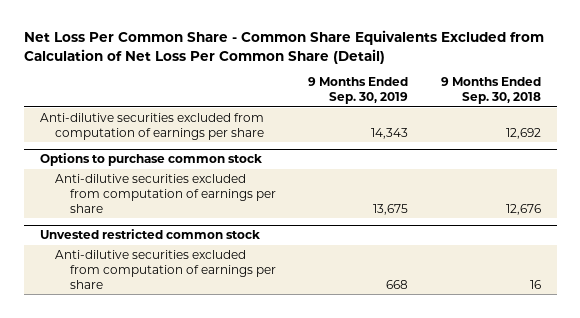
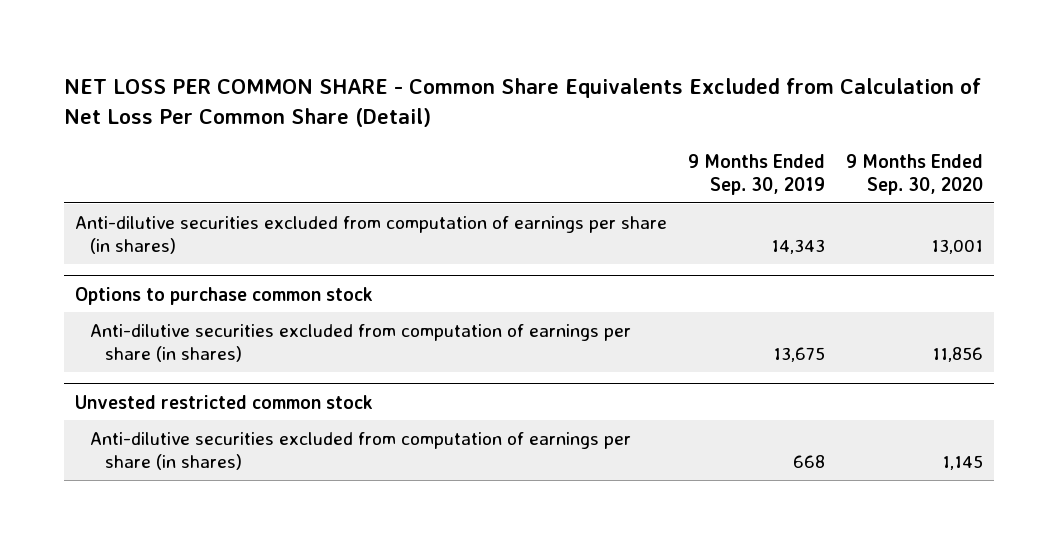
- Net Loss Per Common Share - Common Share Equivalents Excluded from Calculation of Net Loss Per Common Share (Detail)
+ NET LOSS PER COMMON SHARE - Common Share Equivalents Excluded from Calculation of Net Loss Per Common Share (Detail)
- | 9 Months Ended Sep. 30, 2019 | 9 Months Ended Sep. 30, 2018
+ | 9 Months Ended Sep. 30, 2019 | 9 Months Ended Sep. 30, 2020
- Anti-dilutive securities excluded from computation of earnings per share | 14,343 | 12,692
+ Anti-dilutive securities excluded from computation of earnings per share (in shares) | 14,343 | 13,001
@ Options to purchase common stock
- Anti-dilutive securities excluded from computation of earnings per share | 13,675 | 12,676
+ Anti-dilutive securities excluded from computation of earnings per share (in shares) | 13,675 | 11,856
@ Unvested restricted common stock
- Anti-dilutive securities excluded from computation of earnings per share | 668 | 16
+ Anti-dilutive securities excluded from computation of earnings per share (in shares) | 668 | 1,145

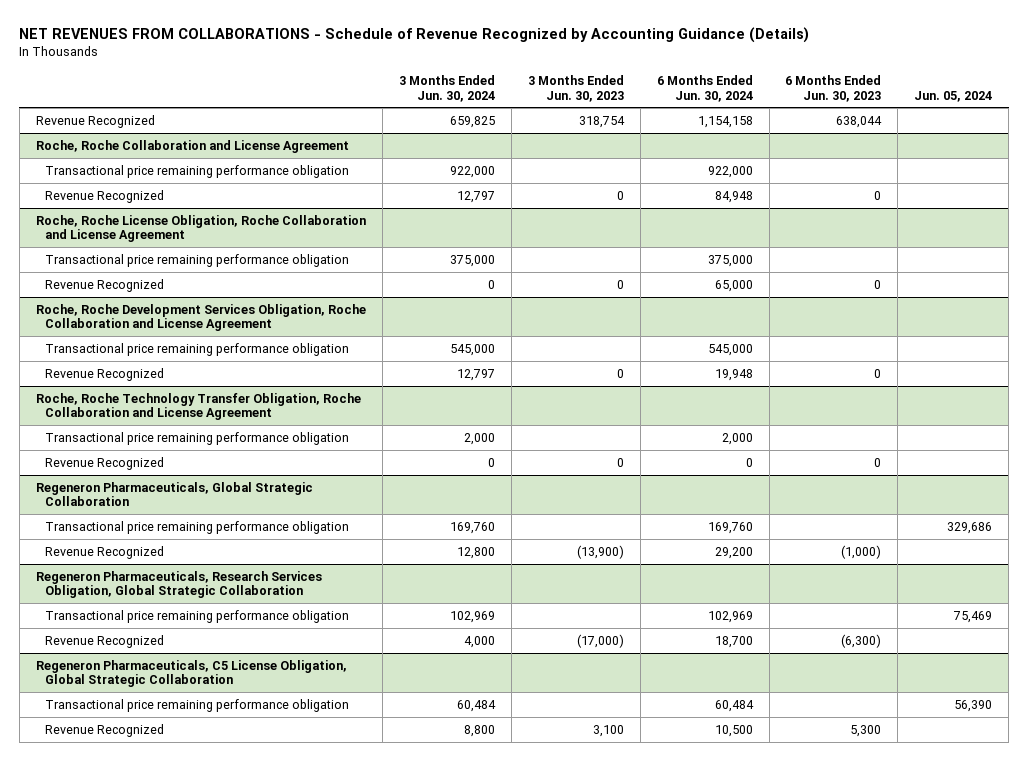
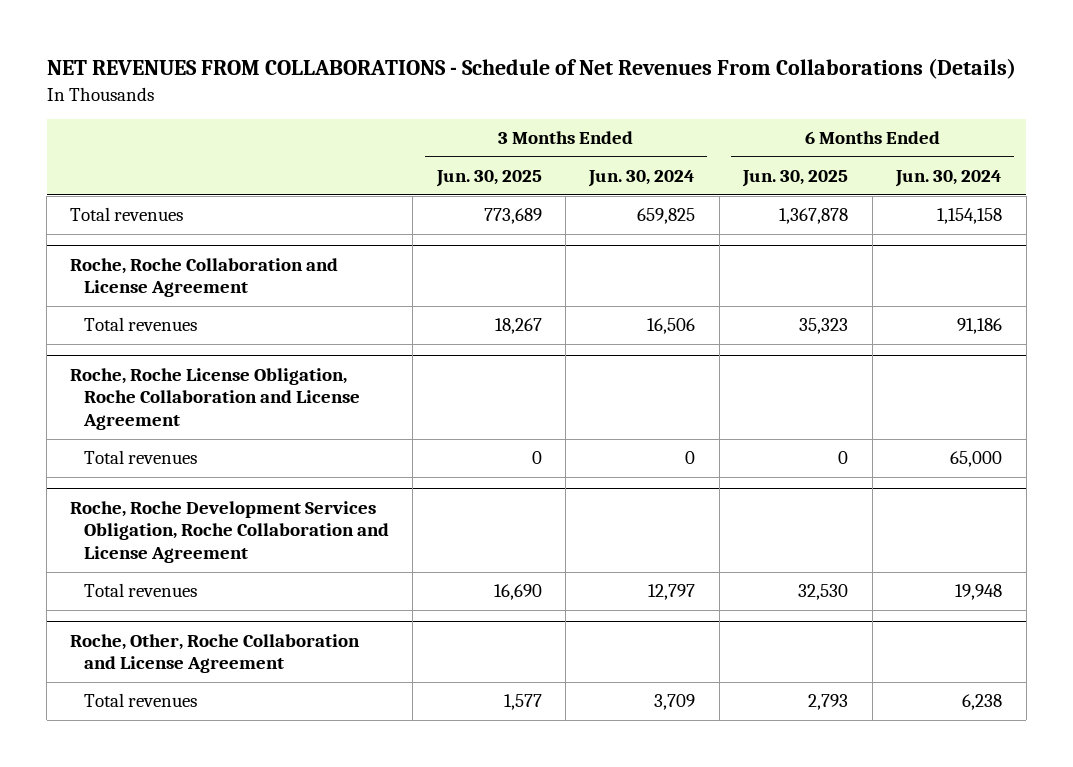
- NET REVENUES FROM COLLABORATIONS - Schedule of Revenue Recognized by Accounting Guidance (Details)
+ NET REVENUES FROM COLLABORATIONS - Schedule of Net Revenues From Collaborations (Details)
- | 3 Months Ended Jun. 30, 2024 | 3 Months Ended Jun. 30, 2023 | 6 Months Ended Jun. 30, 2024 | 6 Months Ended Jun. 30, 2023 | Jun. 05, 2024
+ | 3 Months Ended Jun. 30, 2025 | 3 Months Ended Jun. 30, 2024 | 6 Months Ended Jun. 30, 2025 | 6 Months Ended Jun. 30, 2024
- Revenue Recognized | 659,825 | 318,754 | 1,154,158 | 638,044 |
+ Total revenues | 773,689 | 659,825 | 1,367,878 | 1,154,158
@ Roche, Roche Collaboration and License Agreement
- Transactional price remaining performance obligation | 922,000 | | 922,000 | |
- Revenue Recognized | 12,797 | 0 | 84,948 | 0 |
+ Total revenues | 18,267 | 16,506 | 35,323 | 91,186
@ Roche, Roche License Obligation, Roche Collaboration and License Agreement
- Transactional price remaining performance obligation | 375,000 | | 375,000 | |
- Revenue Recognized | 0 | 0 | 65,000 | 0 |
+ Total revenues | 0 | 0 | 0 | 65,000
@ Roche, Roche Development Services Obligation, Roche Collaboration and License Agreement
- Transactional price remaining performance obligation | 545,000 | | 545,000 | |
- Revenue Recognized | 12,797 | 0 | 19,948 | 0 |
- Roche, Roche Technology Transfer Obligation, Roche Collaboration and License Agreement
- Transactional price remaining performance obligation | 2,000 | | 2,000 | |
- Revenue Recognized | 0 | 0 | 0 | 0 |
- Regeneron Pharmaceuticals, Global Strategic Collaboration
- Transactional price remaining performance obligation | 169,760 | | 169,760 | | 329,686
- Revenue Recognized | 12,800 | (13,900) | 29,200 | (1,000) |
- Regeneron Pharmaceuticals, Research Services Obligation, Global Strategic Collaboration
- Transactional price remaining performance obligation | 102,969 | | 102,969 | | 75,469
- Revenue Recognized | 4,000 | (17,000) | 18,700 | (6,300) |
- Regeneron Pharmaceuticals, C5 License Obligation, Global Strategic Collaboration
- Transactional price remaining performance obligation | 60,484 | | 60,484 | | 56,390
- Revenue Recognized | 8,800 | 3,100 | 10,500 | 5,300 |
@ Roche, Roche Development Services Obligation, Roche Collaboration and License Agreement
+ Total revenues | 16,690 | 12,797 | 32,530 | 19,948
+ Roche, Other, Roche Collaboration and License Agreement
+ Total revenues | 1,577 | 3,709 | 2,793 | 6,238

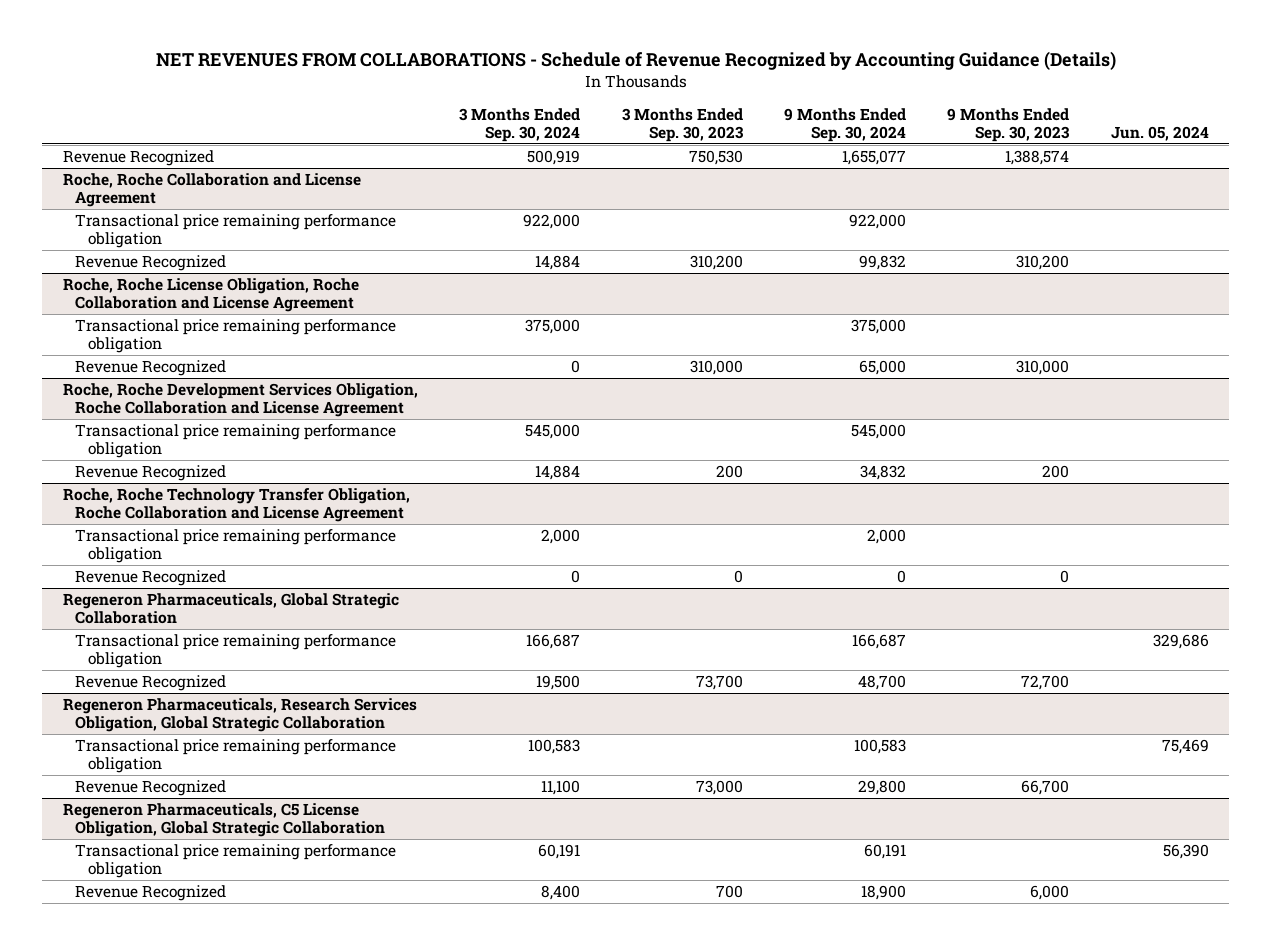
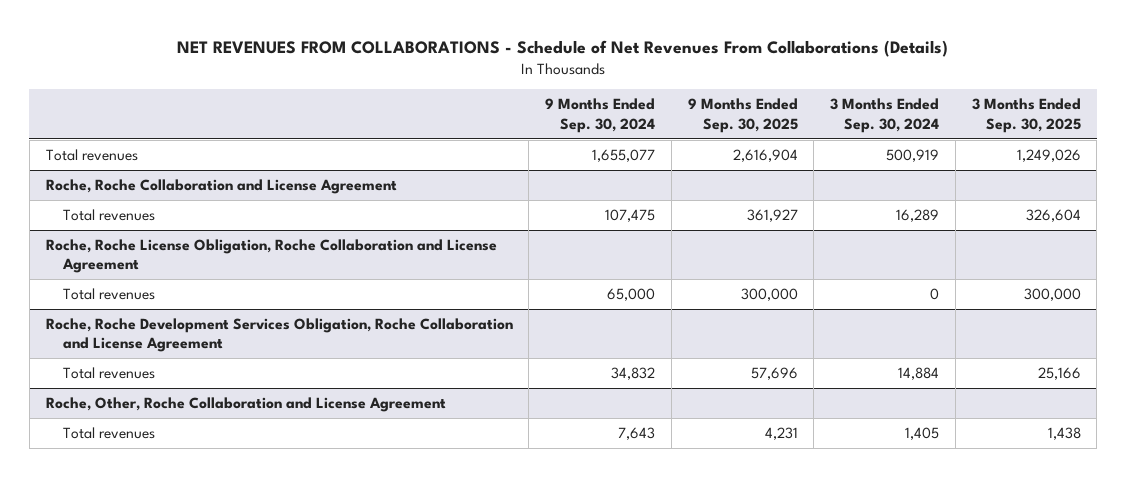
- NET REVENUES FROM COLLABORATIONS - Schedule of Revenue Recognized by Accounting Guidance (Details)
+ NET REVENUES FROM COLLABORATIONS - Schedule of Net Revenues From Collaborations (Details)
- | 3 Months Ended Sep. 30, 2024 | 3 Months Ended Sep. 30, 2023 | 9 Months Ended Sep. 30, 2024 | 9 Months Ended Sep. 30, 2023 | Jun. 05, 2024
+ | 9 Months Ended Sep. 30, 2024 | 9 Months Ended Sep. 30, 2025 | 3 Months Ended Sep. 30, 2024 | 3 Months Ended Sep. 30, 2025
- Revenue Recognized | 500,919 | 750,530 | 1,655,077 | 1,388,574 |
+ Total revenues | 1,655,077 | 2,616,904 | 500,919 | 1,249,026
@ Roche, Roche Collaboration and License Agreement
- Transactional price remaining performance obligation | 922,000 | | 922,000 | |
- Revenue Recognized | 14,884 | 310,200 | 99,832 | 310,200 |
+ Total revenues | 107,475 | 361,927 | 16,289 | 326,604
@ Roche, Roche License Obligation, Roche Collaboration and License Agreement
- Transactional price remaining performance obligation | 375,000 | | 375,000 | |
- Revenue Recognized | 0 | 310,000 | 65,000 | 310,000 |
+ Total revenues | 65,000 | 300,000 | 0 | 300,000
@ Roche, Roche Development Services Obligation, Roche Collaboration and License Agreement
- Transactional price remaining performance obligation | 545,000 | | 545,000 | |
- Revenue Recognized | 14,884 | 200 | 34,832 | 200 |
- Roche, Roche Technology Transfer Obligation, Roche Collaboration and License Agreement
- Transactional price remaining performance obligation | 2,000 | | 2,000 | |
- Revenue Recognized | 0 | 0 | 0 | 0 |
- Regeneron Pharmaceuticals, Global Strategic Collaboration
- Transactional price remaining performance obligation | 166,687 | | 166,687 | | 329,686
- Revenue Recognized | 19,500 | 73,700 | 48,700 | 72,700 |
- Regeneron Pharmaceuticals, Research Services Obligation, Global Strategic Collaboration
- Transactional price remaining performance obligation | 100,583 | | 100,583 | | 75,469
- Revenue Recognized | 11,100 | 73,000 | 29,800 | 66,700 |
- Regeneron Pharmaceuticals, C5 License Obligation, Global Strategic Collaboration
- Transactional price remaining performance obligation | 60,191 | | 60,191 | | 56,390
- Revenue Recognized | 8,400 | 700 | 18,900 | 6,000 |
@ Roche, Roche Development Services Obligation, Roche Collaboration and License Agreement
+ Total revenues | 34,832 | 57,696 | 14,884 | 25,166
+ Roche, Other, Roche Collaboration and License Agreement
+ Total revenues | 7,643 | 4,231 | 1,405 | 1,438

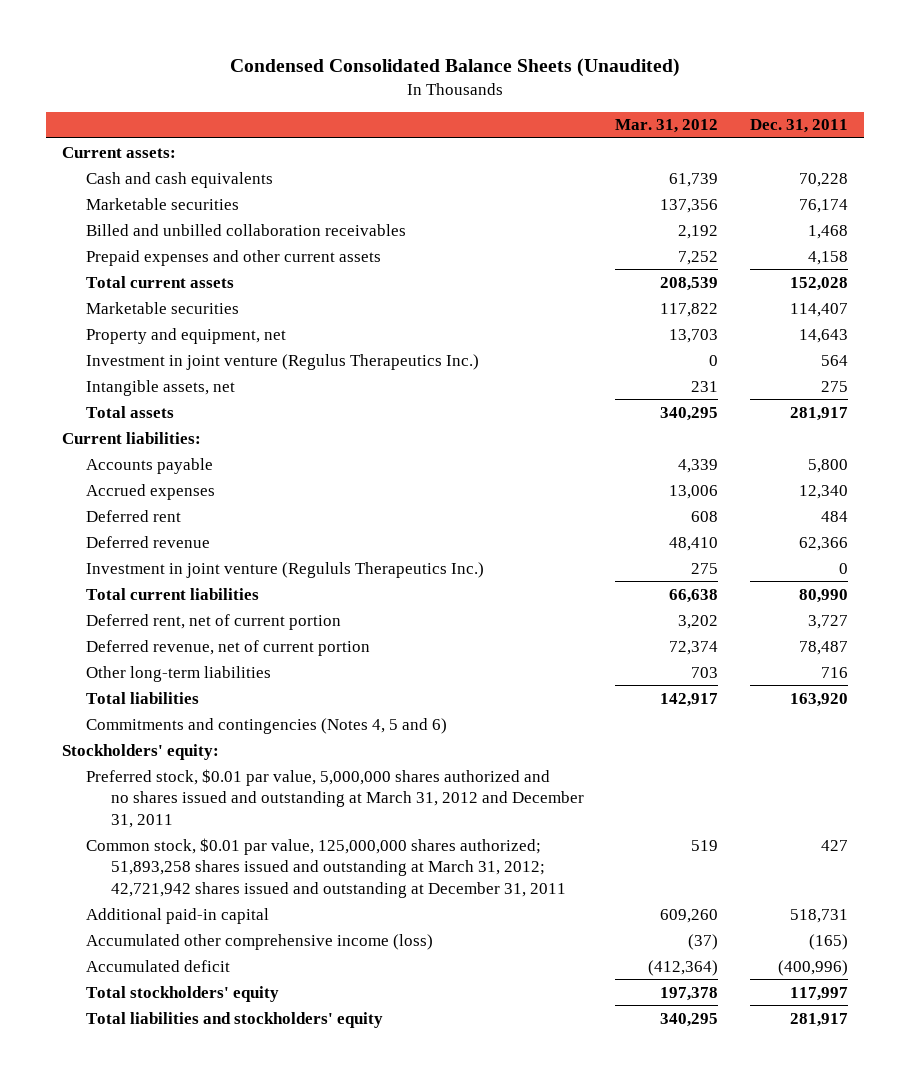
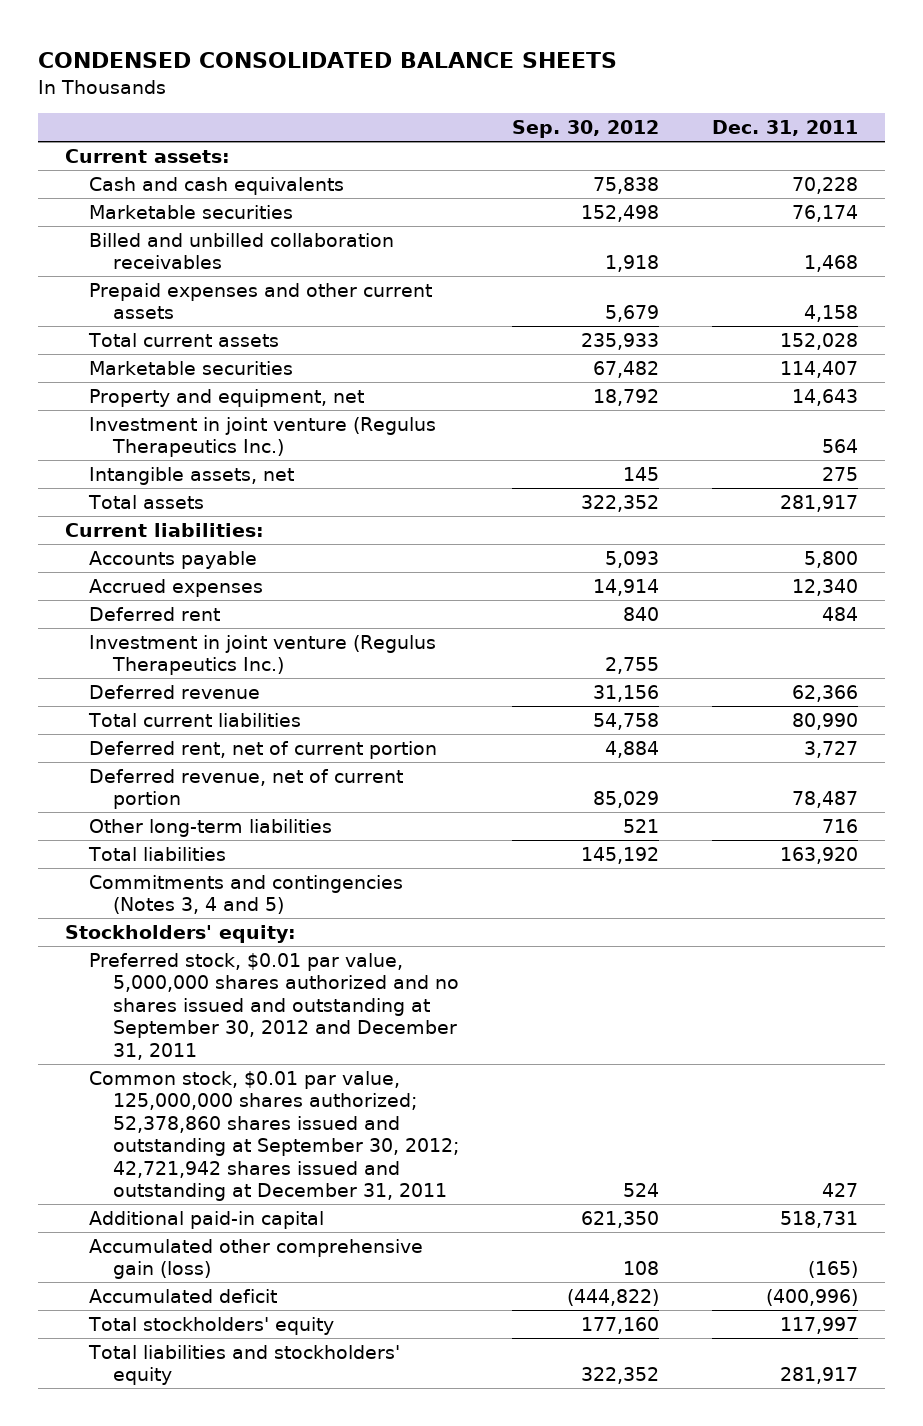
- Condensed Consolidated Balance Sheets (Unaudited)
+ CONDENSED CONSOLIDATED BALANCE SHEETS
- | Mar. 31, 2012 | Dec. 31, 2011
+ | Sep. 30, 2012 | Dec. 31, 2011
+ Investment in joint venture (Regulus Therapeutics Inc.) | 2,755 |
- Investment in joint venture (Regululs Therapeutics Inc.) | 275 | 0
- Commitments and contingencies (Notes 4, 5 and 6)
+ Commitments and contingencies (Notes 3, 4 and 5)
- Preferred stock, $0.01 par value, 5,000,000 shares authorized and no shares issued and outstanding at March 31, 2012 and December 31, 2011
- Common stock, $0.01 par value, 125,000,000 shares authorized; 51,893,258 shares issued and outstanding at March 31, 2012; 42,721,942 shares issued and outstanding at December 31, 2011 | 519 | 427
+ Preferred stock, $0.01 par value, 5,000,000 shares authorized and no shares issued and outstanding at September 30, 2012 and December 31, 2011
+ Common stock, $0.01 par value, 125,000,000 shares authorized; 52,378,860 shares issued and outstanding at September 30, 2012; 42,721,942 shares issued and outstanding at December 31, 2011 | 524 | 427
- Accumulated other comprehensive income (loss) | (37) | (165)
+ Accumulated other comprehensive gain (loss) | 108 | (165)

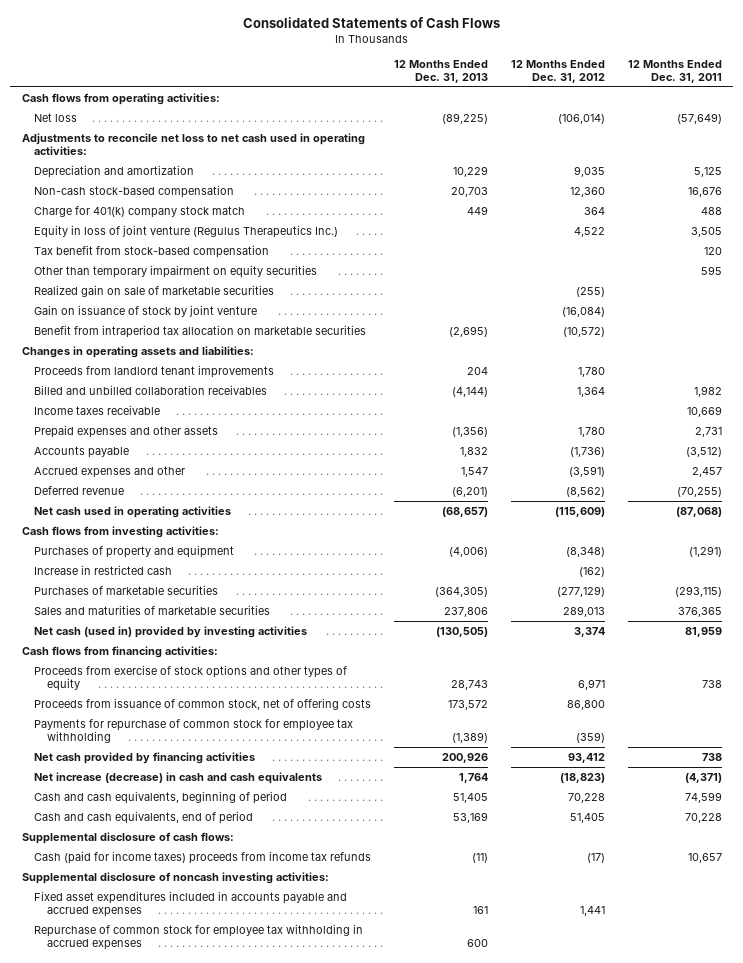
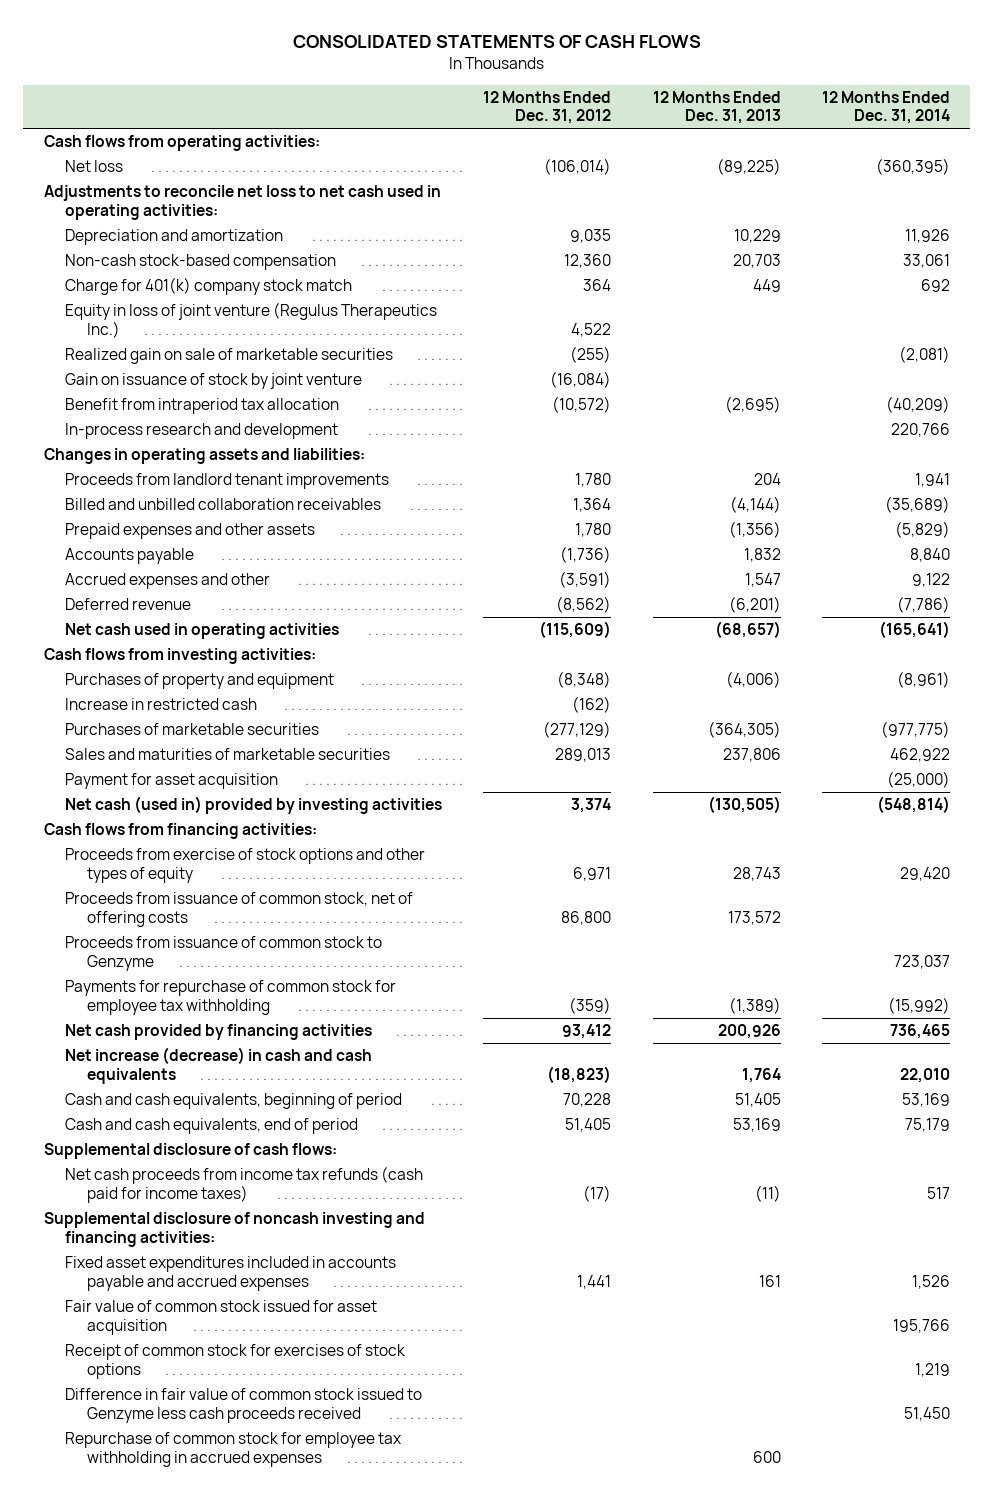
- Consolidated Statements of Cash Flows
+ CONSOLIDATED STATEMENTS OF CASH FLOWS
- | 12 Months Ended Dec. 31, 2013 | 12 Months Ended Dec. 31, 2012 | 12 Months Ended Dec. 31, 2011
+ | 12 Months Ended Dec. 31, 2012 | 12 Months Ended Dec. 31, 2013 | 12 Months Ended Dec. 31, 2014
- Tax benefit from stock-based compensation | | | 120
- Other than temporary impairment on equity securities | | | 595
- Benefit from intraperiod tax allocation on marketable securities | (2,695) | (10,572) |
+ Benefit from intraperiod tax allocation | (10,572) | (2,695) | (40,209)
+ In-process research and development | | | 220,766
- Income taxes receivable | | | 10,669
+ Payment for asset acquisition | | | (25,000)
+ Proceeds from issuance of common stock to Genzyme | | | 723,037
- Cash (paid for income taxes) proceeds from income tax refunds | (11) | (17) | 10,657
- Supplemental disclosure of noncash investing activities:
+ Net cash proceeds from income tax refunds (cash paid for income taxes) | (17) | (11) | 517
+ Supplemental disclosure of noncash investing and financing activities:
+ Fair value of common stock issued for asset acquisition | | | 195,766
+ Receipt of common stock for exercises of stock options | | | 1,219
+ Difference in fair value of common stock issued to Genzyme less cash proceeds received | | | 51,450

